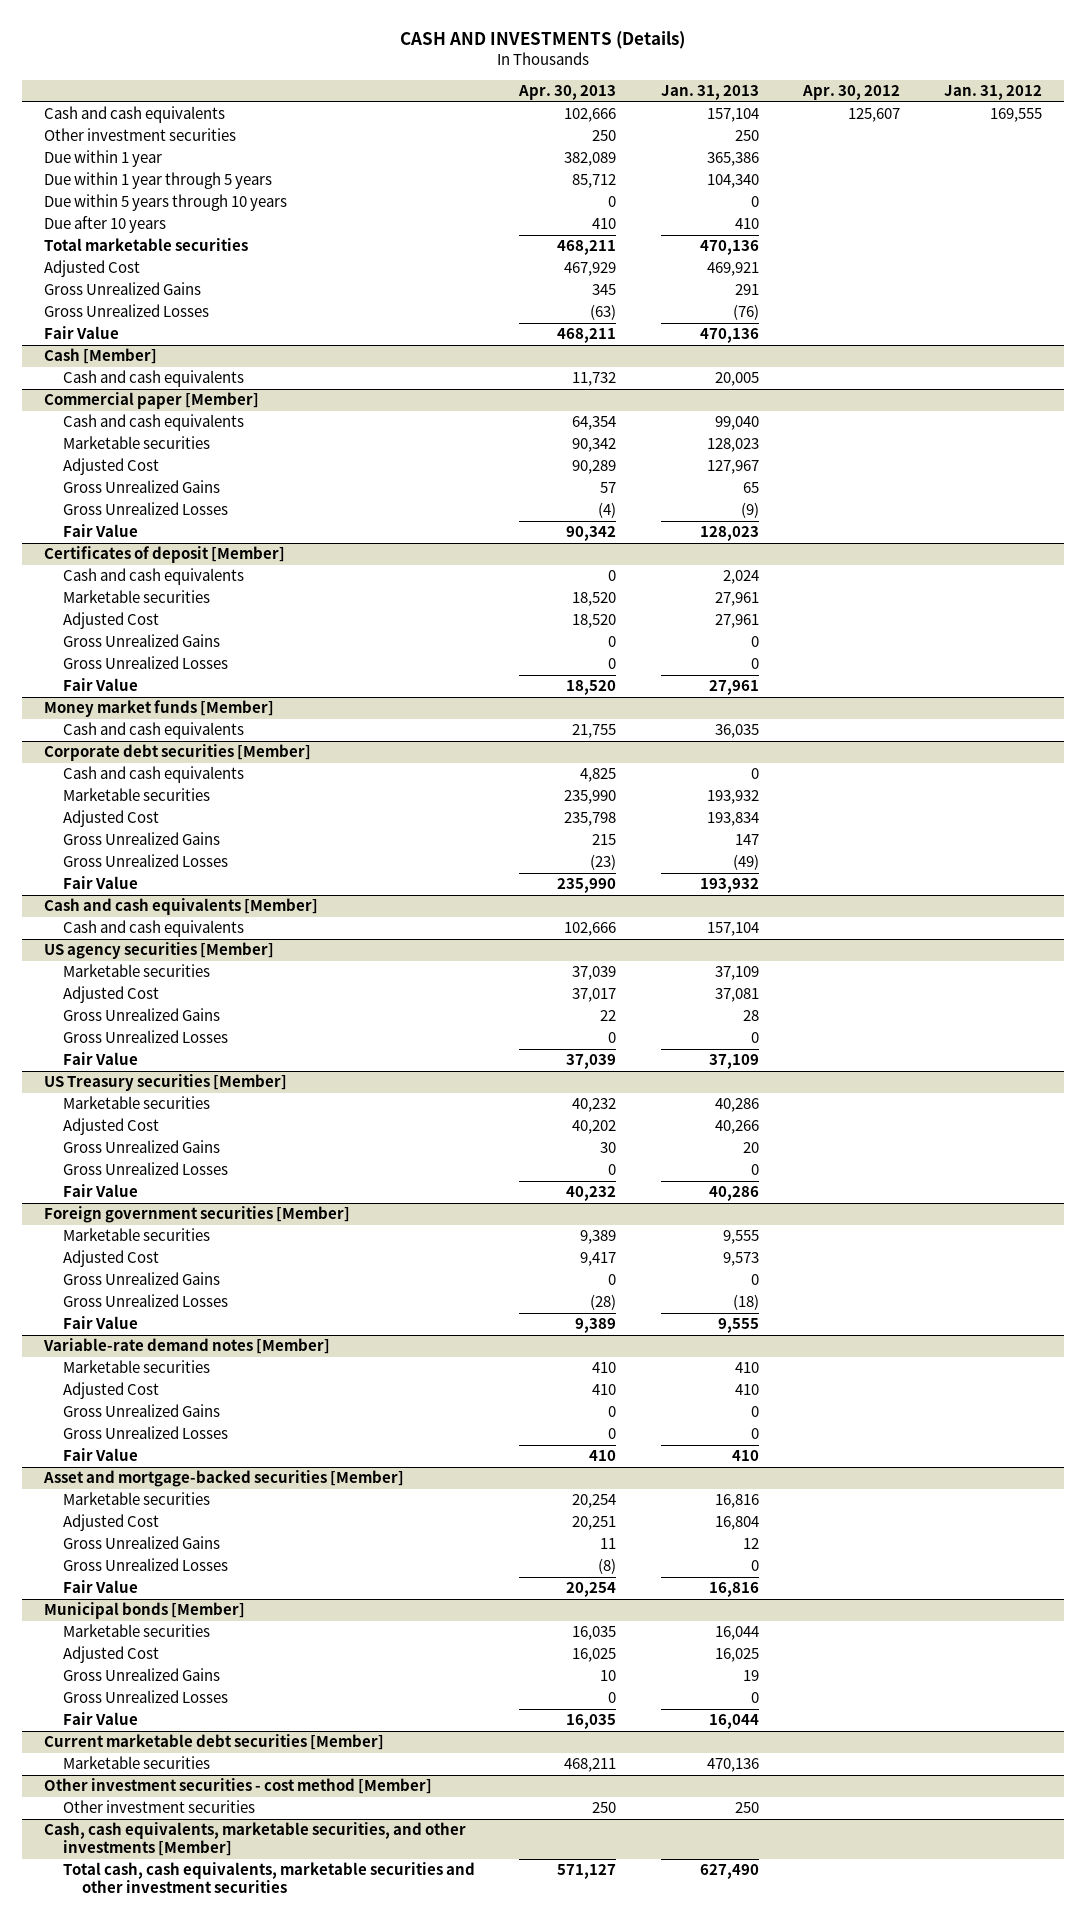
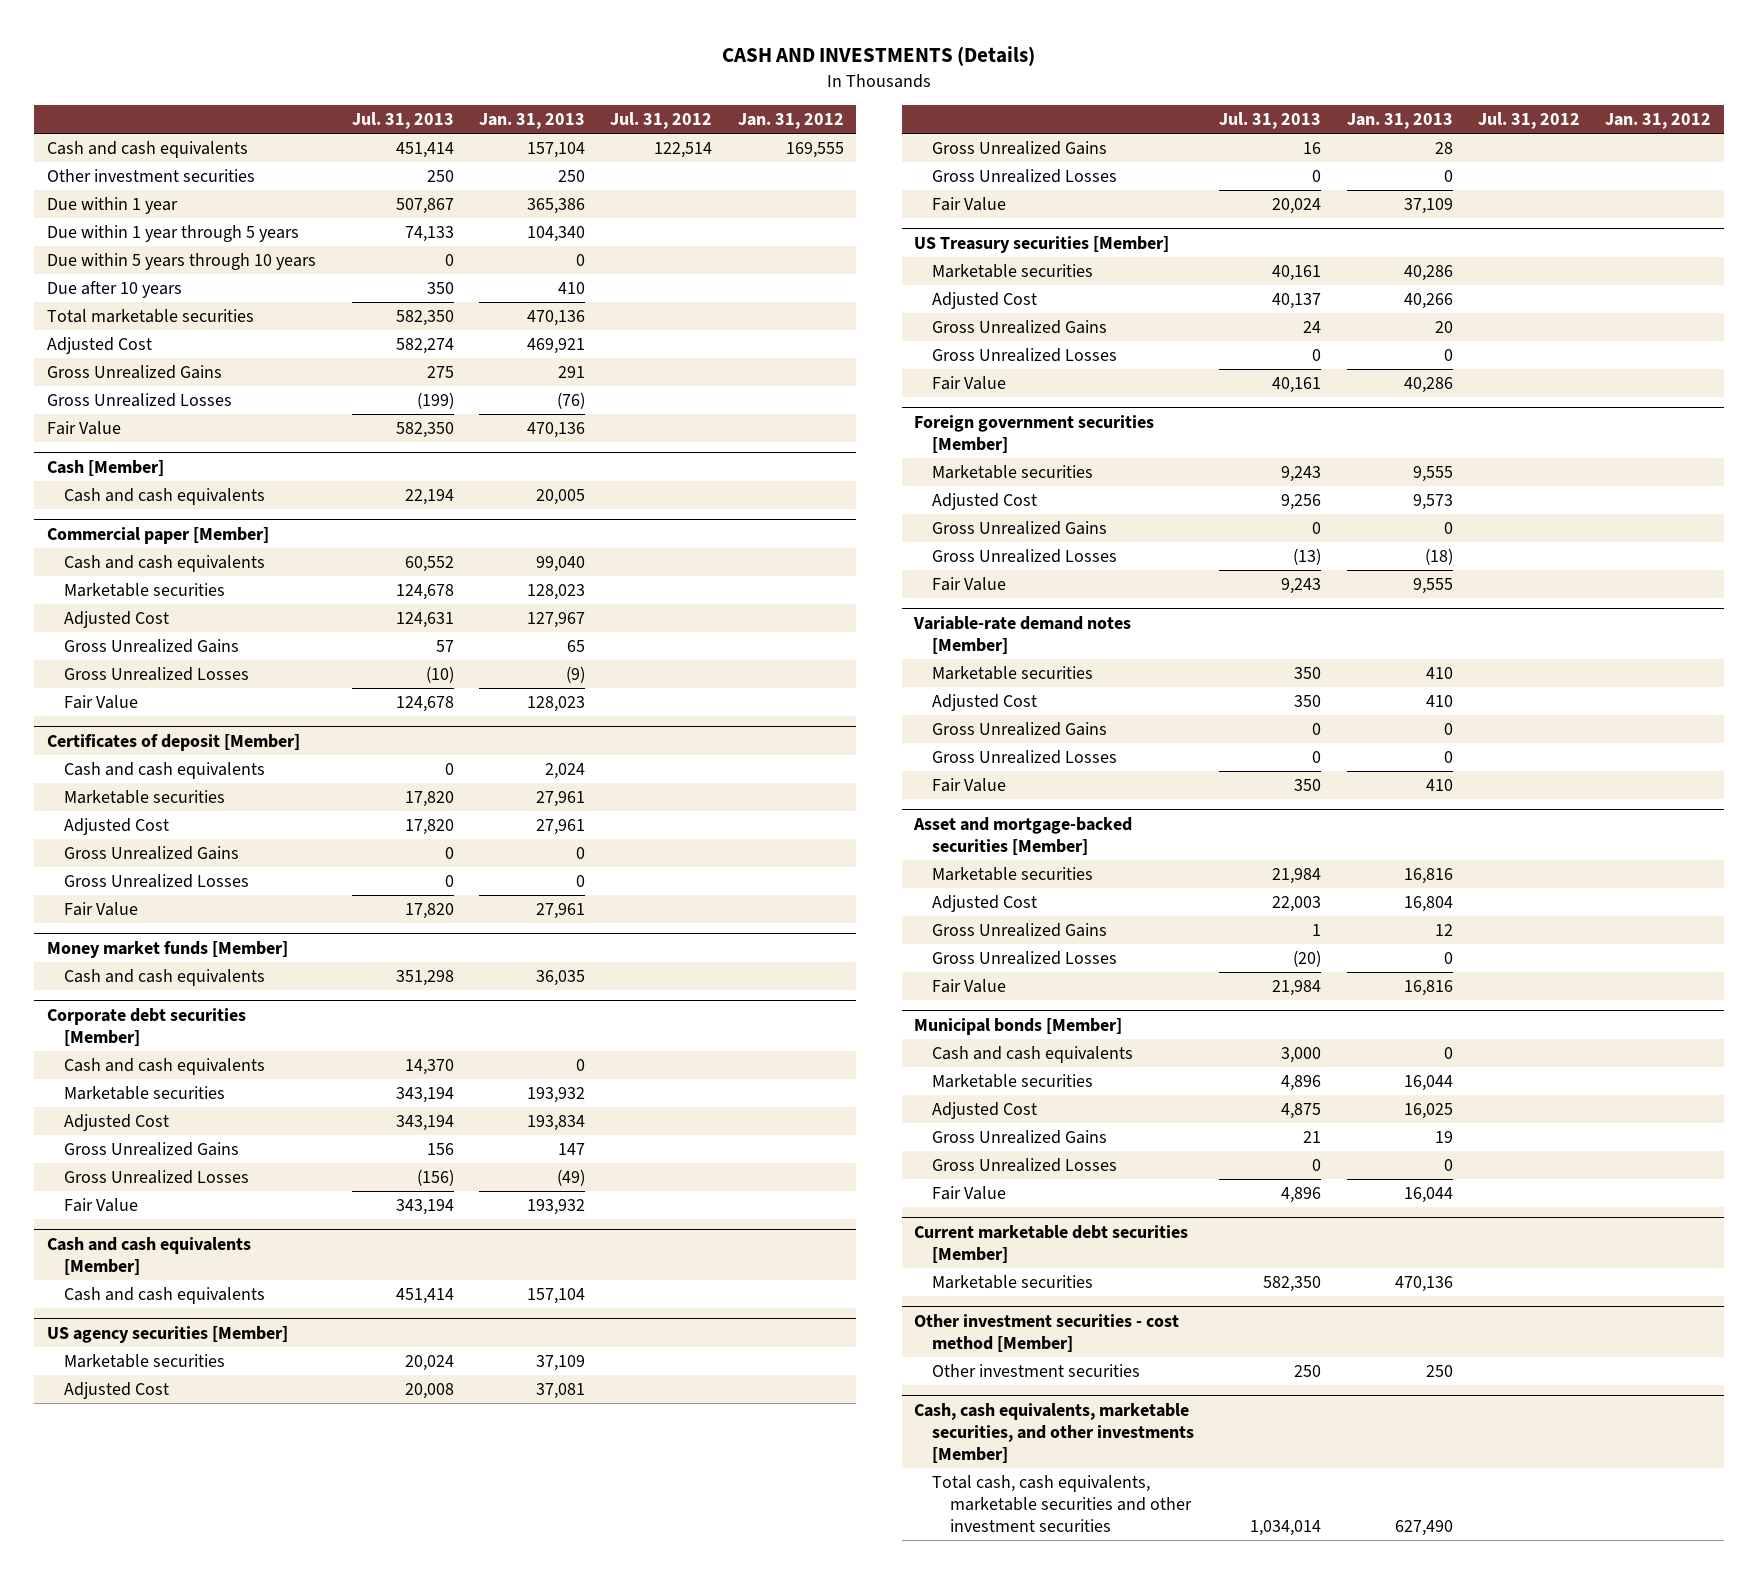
- | Apr. 30, 2013 | Jan. 31, 2013 | Apr. 30, 2012 | Jan. 31, 2012
+ | Jul. 31, 2013 | Jan. 31, 2013 | Jul. 31, 2012 | Jan. 31, 2012
@ Municipal bonds [Member]
+ Cash and cash equivalents | 3,000 | 0 | |

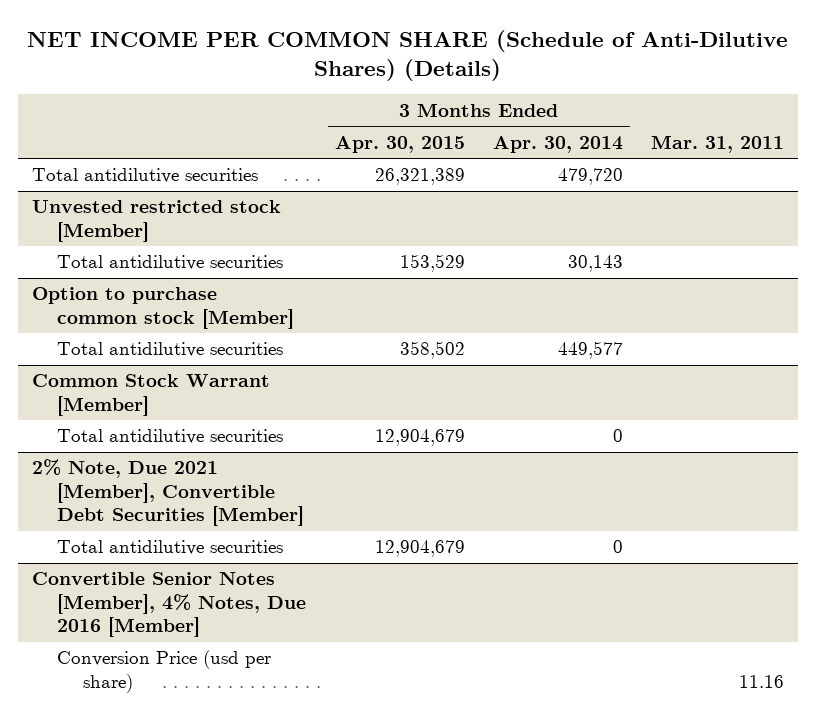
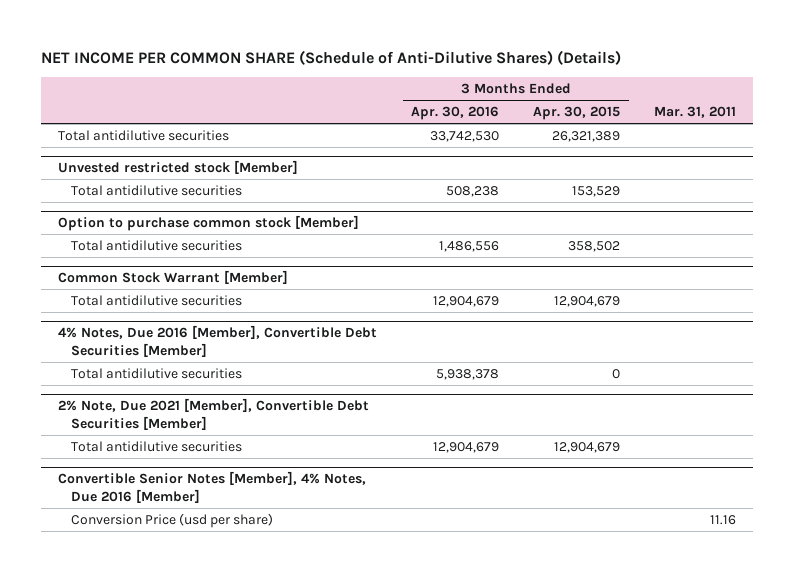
- | 3 Months Ended Apr. 30, 2015 | 3 Months Ended Apr. 30, 2014 | Mar. 31, 2011
+ | 3 Months Ended Apr. 30, 2016 | 3 Months Ended Apr. 30, 2015 | Mar. 31, 2011
+ 4% Notes, Due 2016 [Member], Convertible Debt Securities [Member]
+ Total antidilutive securities | 5,938,378 | 0 |

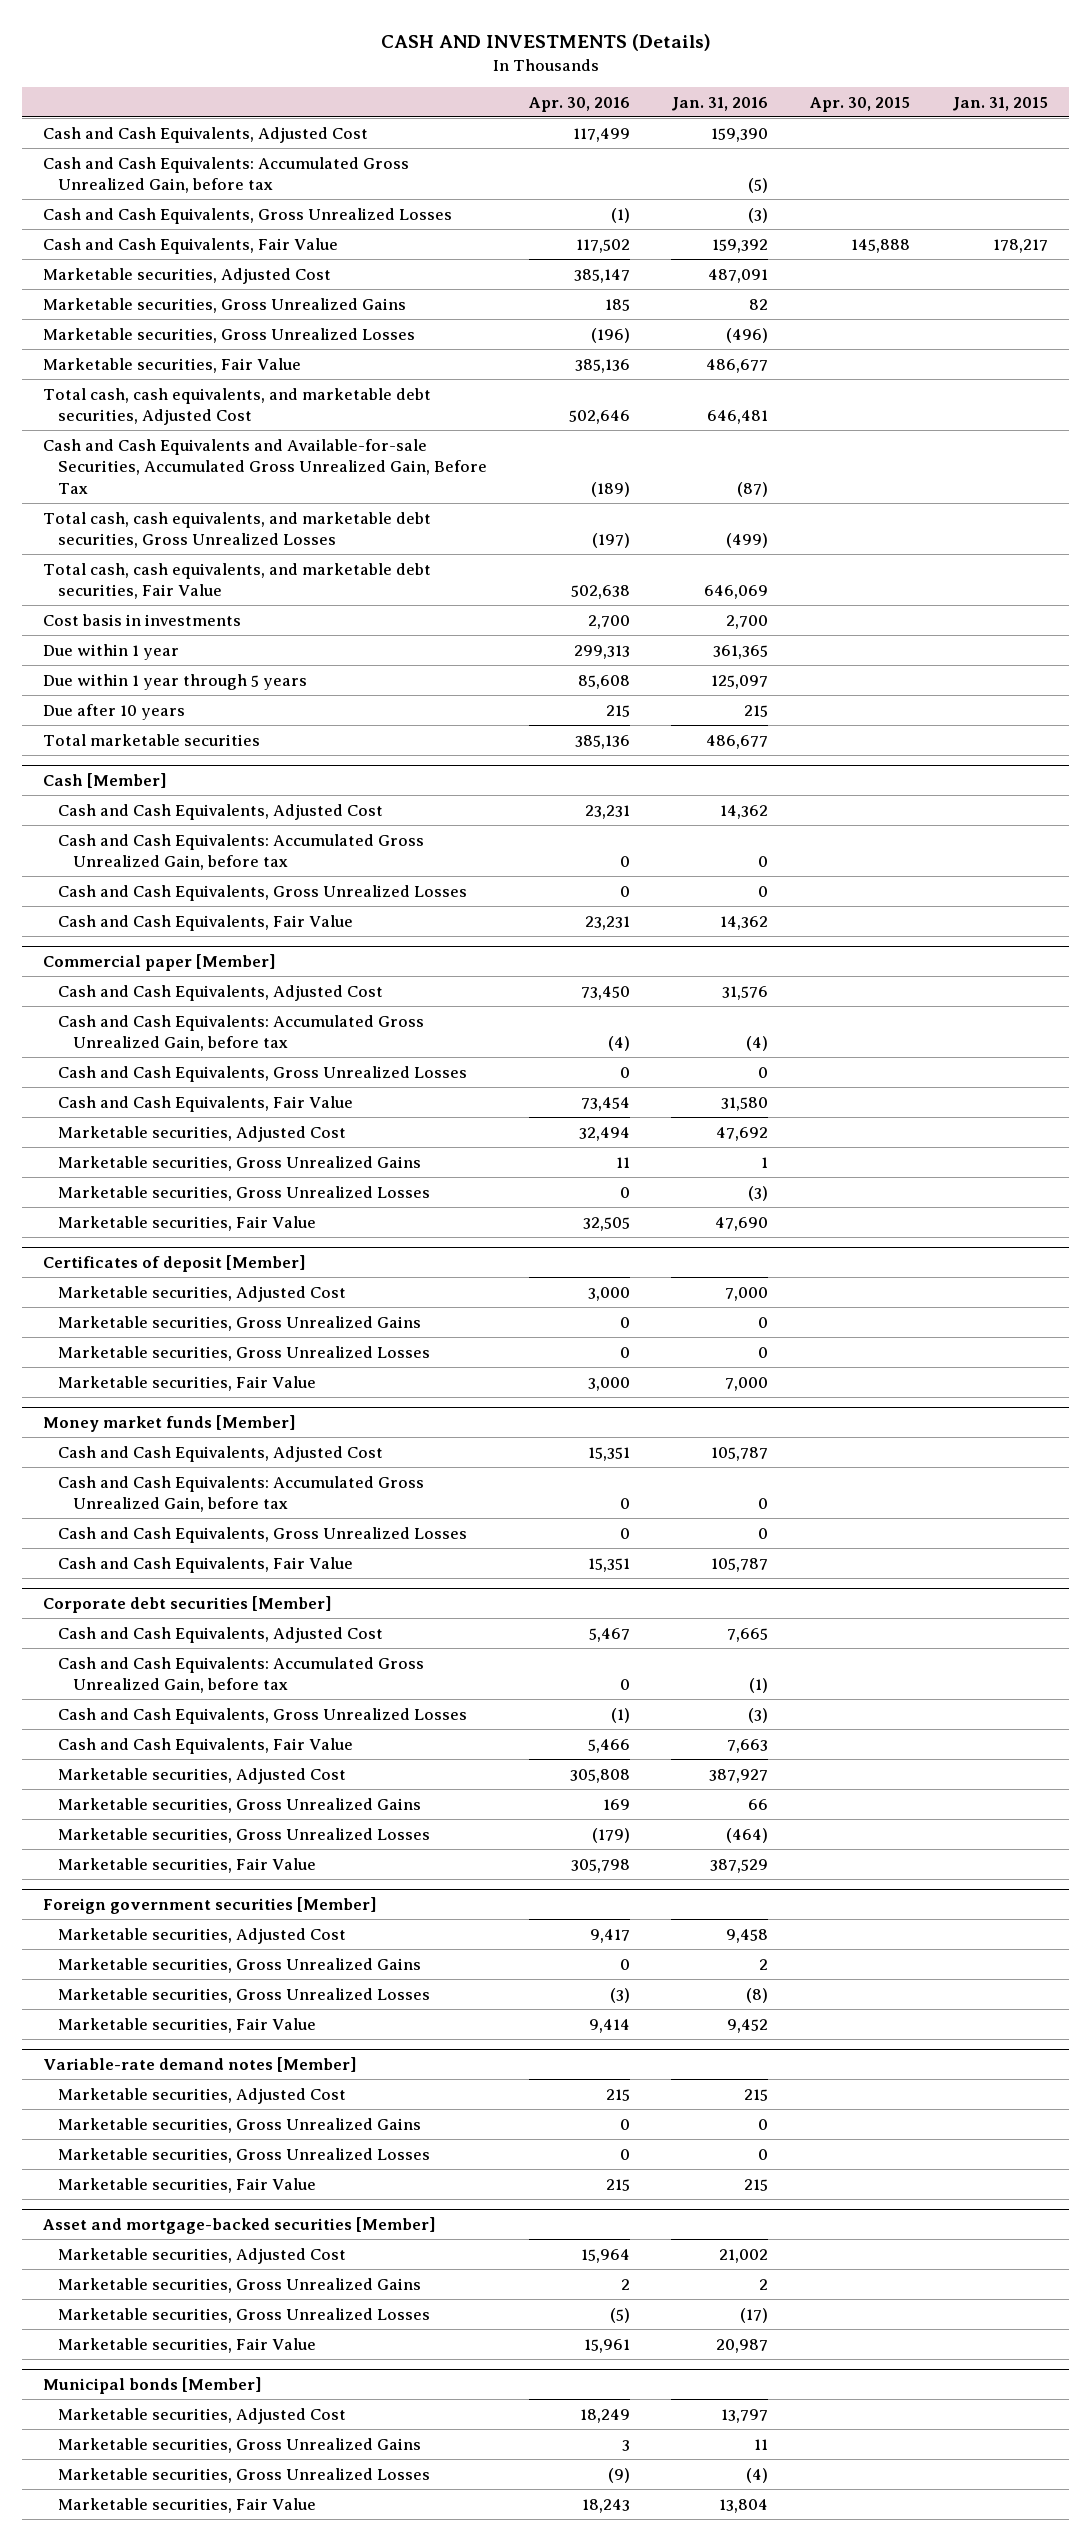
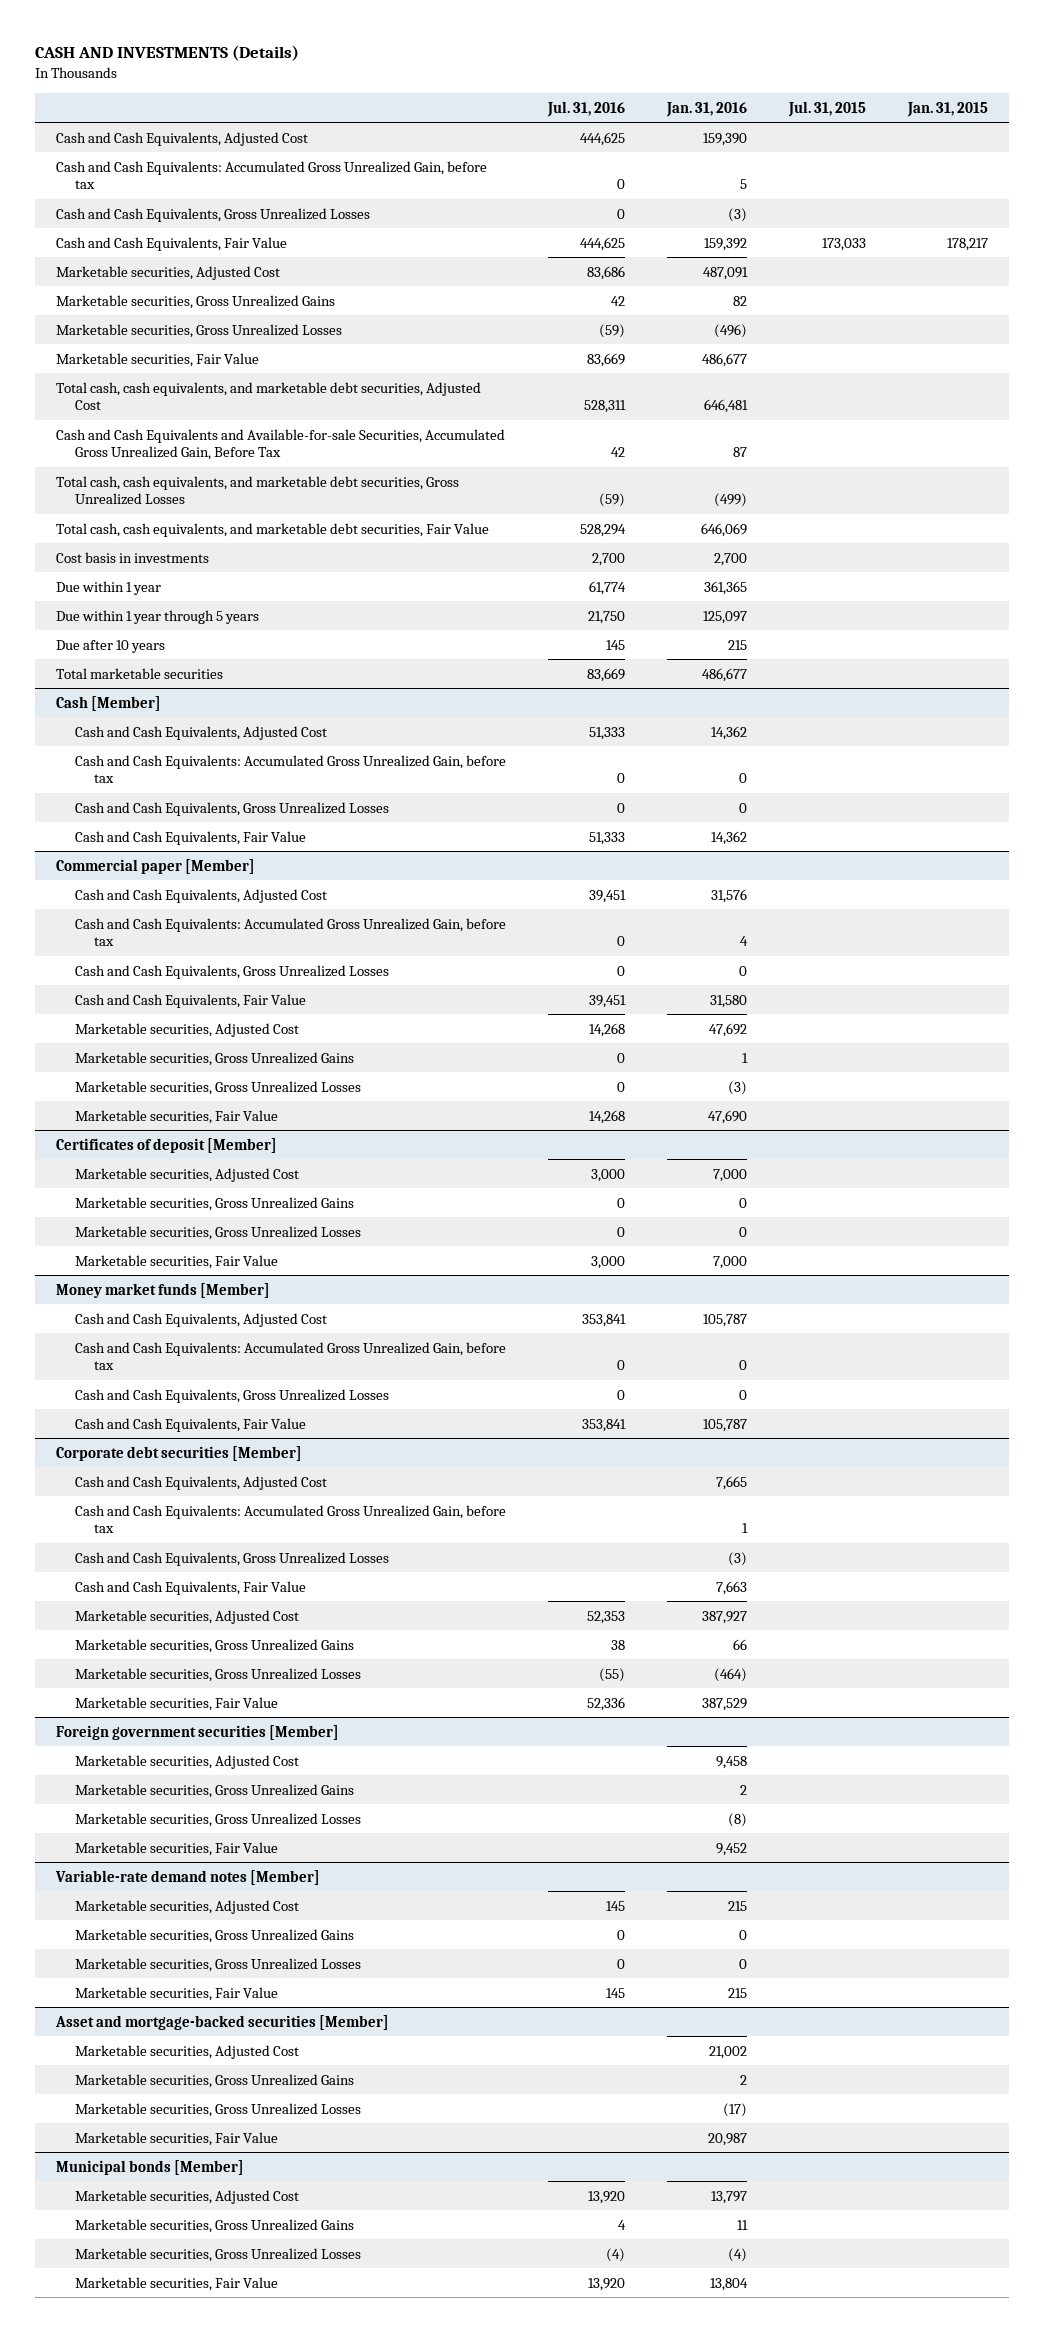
- | Apr. 30, 2016 | Jan. 31, 2016 | Apr. 30, 2015 | Jan. 31, 2015
+ | Jul. 31, 2016 | Jan. 31, 2016 | Jul. 31, 2015 | Jan. 31, 2015
- Cash and Cash Equivalents: Accumulated Gross Unrealized Gain, before tax | | (5) | |
+ Cash and Cash Equivalents: Accumulated Gross Unrealized Gain, before tax | 0 | 5 | |
- Cash and Cash Equivalents and Available-for-sale Securities, Accumulated Gross Unrealized Gain, Before Tax | (189) | (87) | |
+ Cash and Cash Equivalents and Available-for-sale Securities, Accumulated Gross Unrealized Gain, Before Tax | 42 | 87 | |
@ Commercial paper [Member]
- Cash and Cash Equivalents: Accumulated Gross Unrealized Gain, before tax | (4) | (4) | |
+ Cash and Cash Equivalents: Accumulated Gross Unrealized Gain, before tax | 0 | 4 | |
@ Corporate debt securities [Member]
- Cash and Cash Equivalents: Accumulated Gross Unrealized Gain, before tax | 0 | (1) | |
+ Cash and Cash Equivalents: Accumulated Gross Unrealized Gain, before tax | | 1 | |

